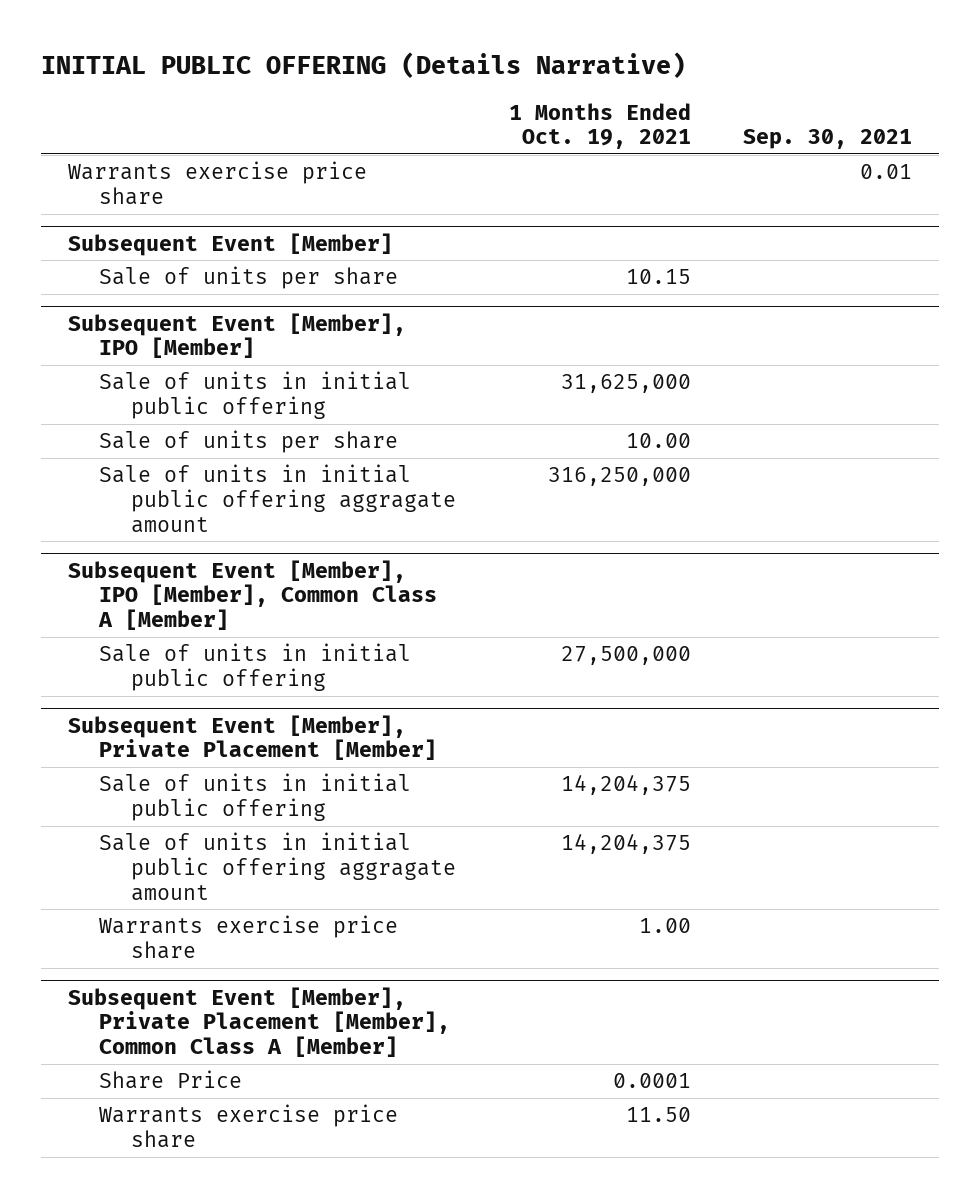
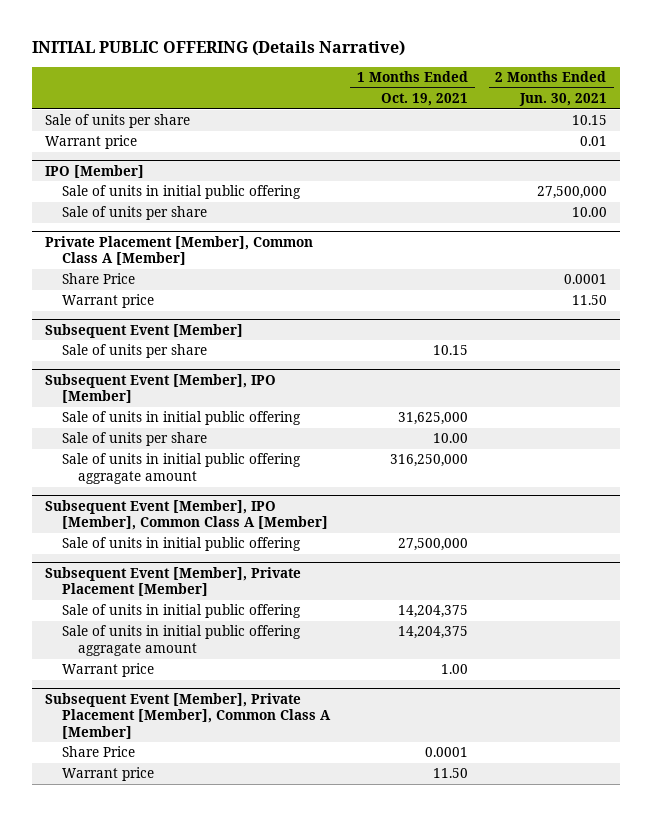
- | 1 Months Ended Oct. 19, 2021 | Sep. 30, 2021
+ | 1 Months Ended Oct. 19, 2021 | 2 Months Ended Jun. 30, 2021
- Warrants exercise price share | | 0.01
+ Sale of units per share | | 10.15
+ Warrant price | | 0.01
+ IPO [Member]
+ Sale of units in initial public offering | | 27,500,000
+ Sale of units per share | | 10.00
+ Private Placement [Member], Common Class A [Member]
+ Share Price | | 0.0001
+ Warrant price | | 11.50
@ Subsequent Event [Member], Private Placement [Member]
- Warrants exercise price share | 1.00 |
+ Warrant price | 1.00 |
@ Subsequent Event [Member], Private Placement [Member], Common Class A [Member]
- Warrants exercise price share | 11.50 |
+ Warrant price | 11.50 |

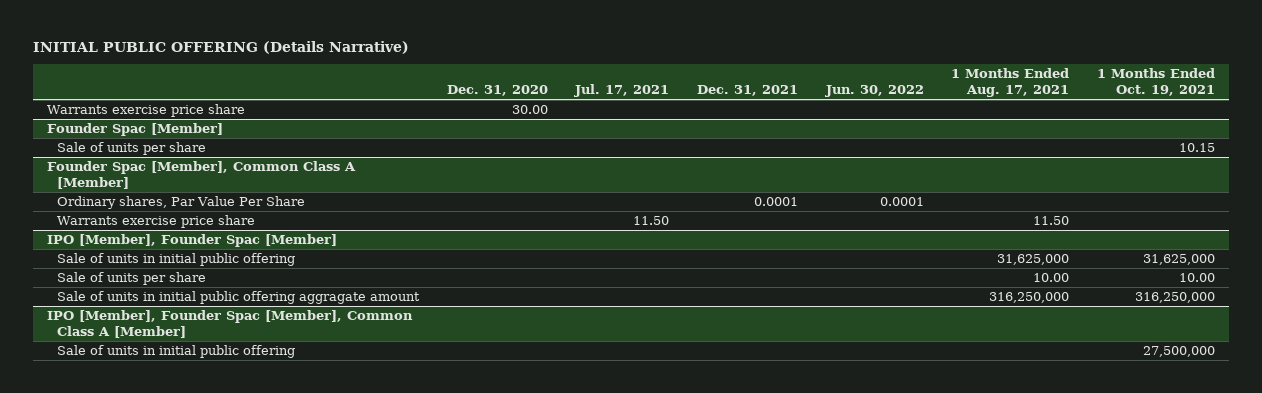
- | 1 Months Ended Oct. 19, 2021 | 2 Months Ended Jun. 30, 2021
+ | Dec. 31, 2020 | Jul. 17, 2021 | Dec. 31, 2021 | Jun. 30, 2022 | 1 Months Ended Aug. 17, 2021 | 1 Months Ended Oct. 19, 2021
- Sale of units per share | | 10.15
- Warrant price | | 0.01
- IPO [Member]
- Sale of units in initial public offering | | 27,500,000
- Sale of units per share | | 10.00
- Private Placement [Member], Common Class A [Member]
- Share Price | | 0.0001
- Warrant price | | 11.50
- Subsequent Event [Member]
+ Warrants exercise price share | 30.00 | | | | |
+ Founder Spac [Member]
- Subsequent Event [Member], IPO [Member]
+ Founder Spac [Member], Common Class A [Member]
+ Ordinary shares, Par Value Per Share | | | 0.0001 | 0.0001 | |
+ Warrants exercise price share | | 11.50 | | | 11.50 |
+ IPO [Member], Founder Spac [Member]
- Subsequent Event [Member], IPO [Member], Common Class A [Member]
+ IPO [Member], Founder Spac [Member], Common Class A [Member]
- Subsequent Event [Member], Private Placement [Member]
- Sale of units in initial public offering | 14,204,375 |
- Sale of units in initial public offering aggragate amount | 14,204,375 |
- Warrant price | 1.00 |
- Subsequent Event [Member], Private Placement [Member], Common Class A [Member]
- Share Price | 0.0001 |
- Warrant price | 11.50 |

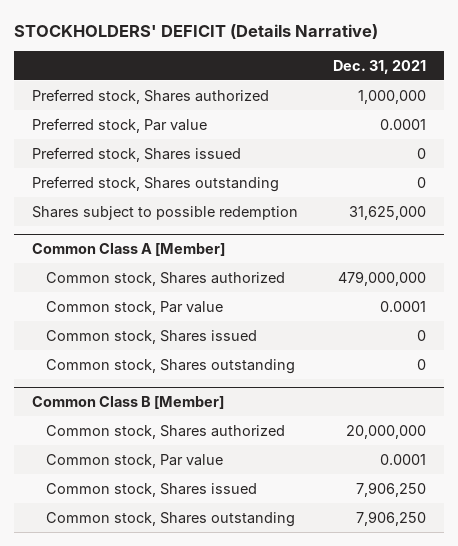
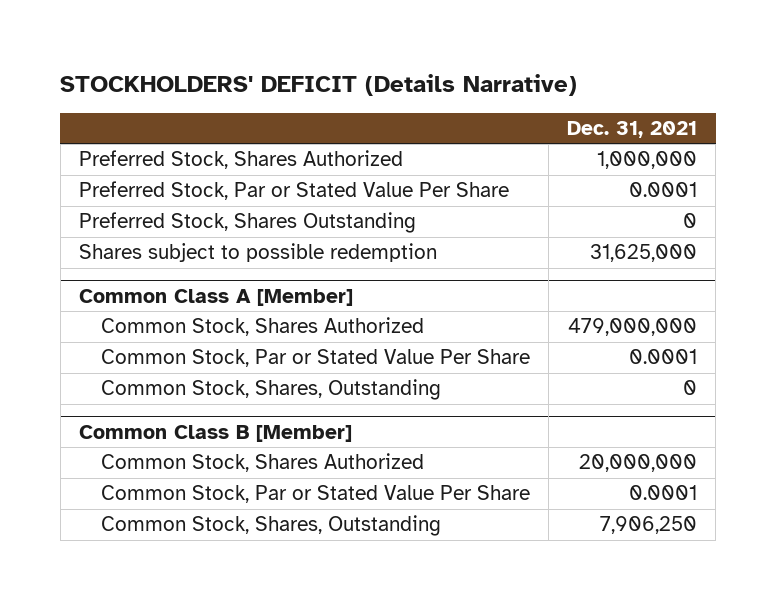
- Preferred stock, Shares authorized | 1,000,000
- Preferred stock, Par value | 0.0001
- Preferred stock, Shares issued | 0
- Preferred stock, Shares outstanding | 0
+ Preferred Stock, Shares Authorized | 1,000,000
+ Preferred Stock, Par or Stated Value Per Share | 0.0001
+ Preferred Stock, Shares Outstanding | 0
@ Common Class A [Member]
- Common stock, Shares authorized | 479,000,000
- Common stock, Par value | 0.0001
- Common stock, Shares issued | 0
- Common stock, Shares outstanding | 0
+ Common Stock, Shares Authorized | 479,000,000
+ Common Stock, Par or Stated Value Per Share | 0.0001
+ Common Stock, Shares, Outstanding | 0
@ Common Class B [Member]
- Common stock, Shares authorized | 20,000,000
- Common stock, Par value | 0.0001
- Common stock, Shares issued | 7,906,250
- Common stock, Shares outstanding | 7,906,250
+ Common Stock, Shares Authorized | 20,000,000
+ Common Stock, Par or Stated Value Per Share | 0.0001
+ Common Stock, Shares, Outstanding | 7,906,250

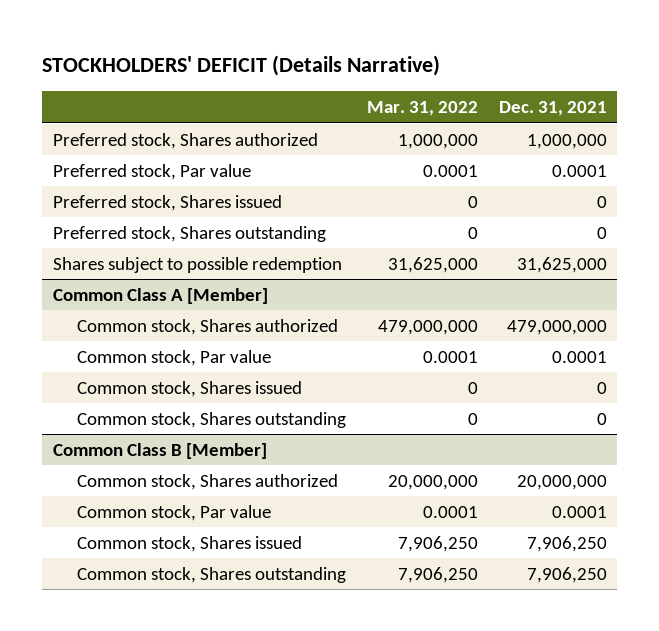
- | Dec. 31, 2021
+ | Mar. 31, 2022 | Dec. 31, 2021
- Preferred Stock, Shares Authorized | 1,000,000
- Preferred Stock, Par or Stated Value Per Share | 0.0001
- Preferred Stock, Shares Outstanding | 0
+ Preferred stock, Shares authorized | 1,000,000 | 1,000,000
+ Preferred stock, Par value | 0.0001 | 0.0001
+ Preferred stock, Shares issued | 0 | 0
+ Preferred stock, Shares outstanding | 0 | 0
@ Common Class A [Member]
- Common Stock, Shares Authorized | 479,000,000
- Common Stock, Par or Stated Value Per Share | 0.0001
- Common Stock, Shares, Outstanding | 0
+ Common stock, Shares authorized | 479,000,000 | 479,000,000
+ Common stock, Par value | 0.0001 | 0.0001
+ Common stock, Shares issued | 0 | 0
+ Common stock, Shares outstanding | 0 | 0
@ Common Class B [Member]
- Common Stock, Shares Authorized | 20,000,000
- Common Stock, Par or Stated Value Per Share | 0.0001
- Common Stock, Shares, Outstanding | 7,906,250
+ Common stock, Shares authorized | 20,000,000 | 20,000,000
+ Common stock, Par value | 0.0001 | 0.0001
+ Common stock, Shares issued | 7,906,250 | 7,906,250
+ Common stock, Shares outstanding | 7,906,250 | 7,906,250

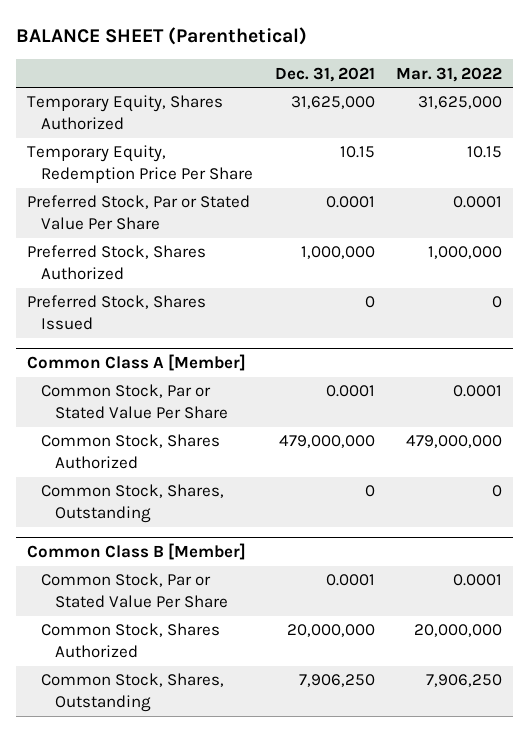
- STOCKHOLDERS' DEFICIT (Details Narrative)
+ BALANCE SHEET (Parenthetical)
- | Mar. 31, 2022 | Dec. 31, 2021
+ | Dec. 31, 2021 | Mar. 31, 2022
- Preferred stock, Shares authorized | 1,000,000 | 1,000,000
- Preferred stock, Par value | 0.0001 | 0.0001
- Preferred stock, Shares issued | 0 | 0
- Preferred stock, Shares outstanding | 0 | 0
- Shares subject to possible redemption | 31,625,000 | 31,625,000
+ Temporary Equity, Shares Authorized | 31,625,000 | 31,625,000
+ Temporary Equity, Redemption Price Per Share | 10.15 | 10.15
+ Preferred Stock, Par or Stated Value Per Share | 0.0001 | 0.0001
+ Preferred Stock, Shares Authorized | 1,000,000 | 1,000,000
+ Preferred Stock, Shares Issued | 0 | 0
@ Common Class A [Member]
- Common stock, Shares authorized | 479,000,000 | 479,000,000
- Common stock, Par value | 0.0001 | 0.0001
- Common stock, Shares issued | 0 | 0
- Common stock, Shares outstanding | 0 | 0
+ Common Stock, Par or Stated Value Per Share | 0.0001 | 0.0001
+ Common Stock, Shares Authorized | 479,000,000 | 479,000,000
+ Common Stock, Shares, Outstanding | 0 | 0
@ Common Class B [Member]
- Common stock, Shares authorized | 20,000,000 | 20,000,000
- Common stock, Par value | 0.0001 | 0.0001
- Common stock, Shares issued | 7,906,250 | 7,906,250
- Common stock, Shares outstanding | 7,906,250 | 7,906,250
+ Common Stock, Par or Stated Value Per Share | 0.0001 | 0.0001
+ Common Stock, Shares Authorized | 20,000,000 | 20,000,000
+ Common Stock, Shares, Outstanding | 7,906,250 | 7,906,250

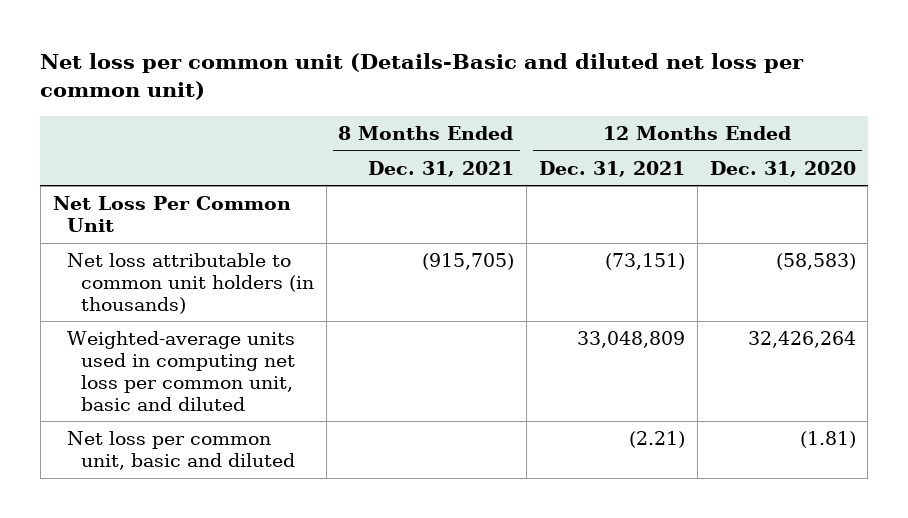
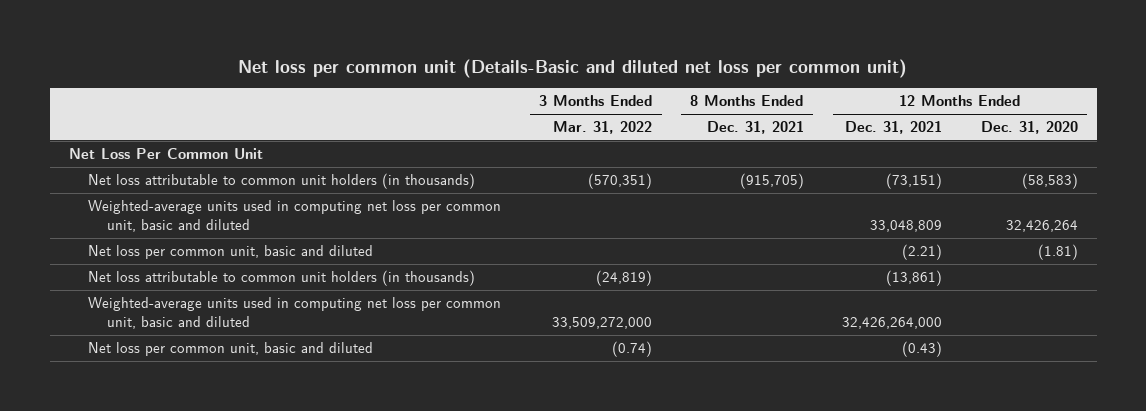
- | 8 Months Ended Dec. 31, 2021 | 12 Months Ended Dec. 31, 2021 | 12 Months Ended Dec. 31, 2020
+ | 3 Months Ended Mar. 31, 2022 | 8 Months Ended Dec. 31, 2021 | 12 Months Ended Dec. 31, 2021 | 12 Months Ended Dec. 31, 2020
+ Net loss attributable to common unit holders (in thousands) | (24,819) | | (13,861) |
+ Weighted-average units used in computing net loss per common unit, basic and diluted | 33,509,272,000 | | 32,426,264,000 |
+ Net loss per common unit, basic and diluted | (0.74) | | (0.43) |

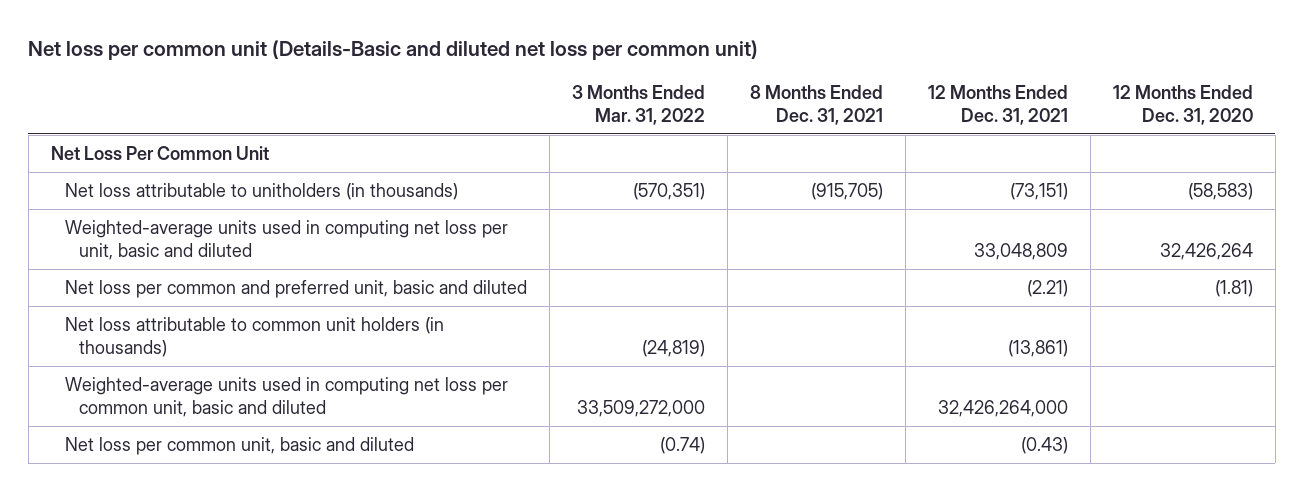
- Net loss attributable to common unit holders (in thousands) | (570,351) | (915,705) | (73,151) | (58,583)
- Weighted-average units used in computing net loss per common unit, basic and diluted | | | 33,048,809 | 32,426,264
- Net loss per common unit, basic and diluted | | | (2.21) | (1.81)
+ Net loss attributable to unitholders (in thousands) | (570,351) | (915,705) | (73,151) | (58,583)
+ Weighted-average units used in computing net loss per unit, basic and diluted | | | 33,048,809 | 32,426,264
+ Net loss per common and preferred unit, basic and diluted | | | (2.21) | (1.81)

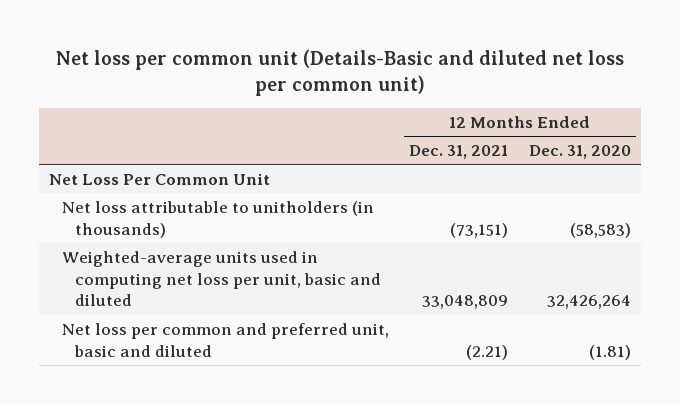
- | 3 Months Ended Mar. 31, 2022 | 8 Months Ended Dec. 31, 2021 | 12 Months Ended Dec. 31, 2021 | 12 Months Ended Dec. 31, 2020
+ | 12 Months Ended Dec. 31, 2021 | 12 Months Ended Dec. 31, 2020
- Net loss attributable to common unit holders (in thousands) | (24,819) | | (13,861) |
- Weighted-average units used in computing net loss per common unit, basic and diluted | 33,509,272,000 | | 32,426,264,000 |
- Net loss per common unit, basic and diluted | (0.74) | | (0.43) |

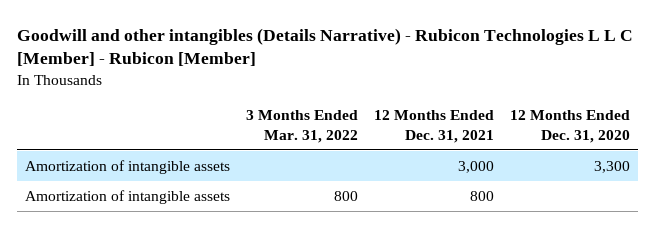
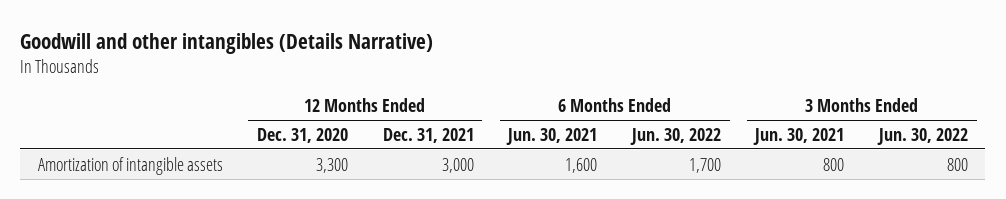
- Goodwill and other intangibles (Details Narrative) - Rubicon Technologies L L C [Member] - Rubicon [Member]
+ Goodwill and other intangibles (Details Narrative)
- | 3 Months Ended Mar. 31, 2022 | 12 Months Ended Dec. 31, 2021 | 12 Months Ended Dec. 31, 2020
+ | 12 Months Ended Dec. 31, 2020 | 12 Months Ended Dec. 31, 2021 | 6 Months Ended Jun. 30, 2021 | 6 Months Ended Jun. 30, 2022 | 3 Months Ended Jun. 30, 2021 | 3 Months Ended Jun. 30, 2022
- Amortization of intangible assets | 800 | 800 |

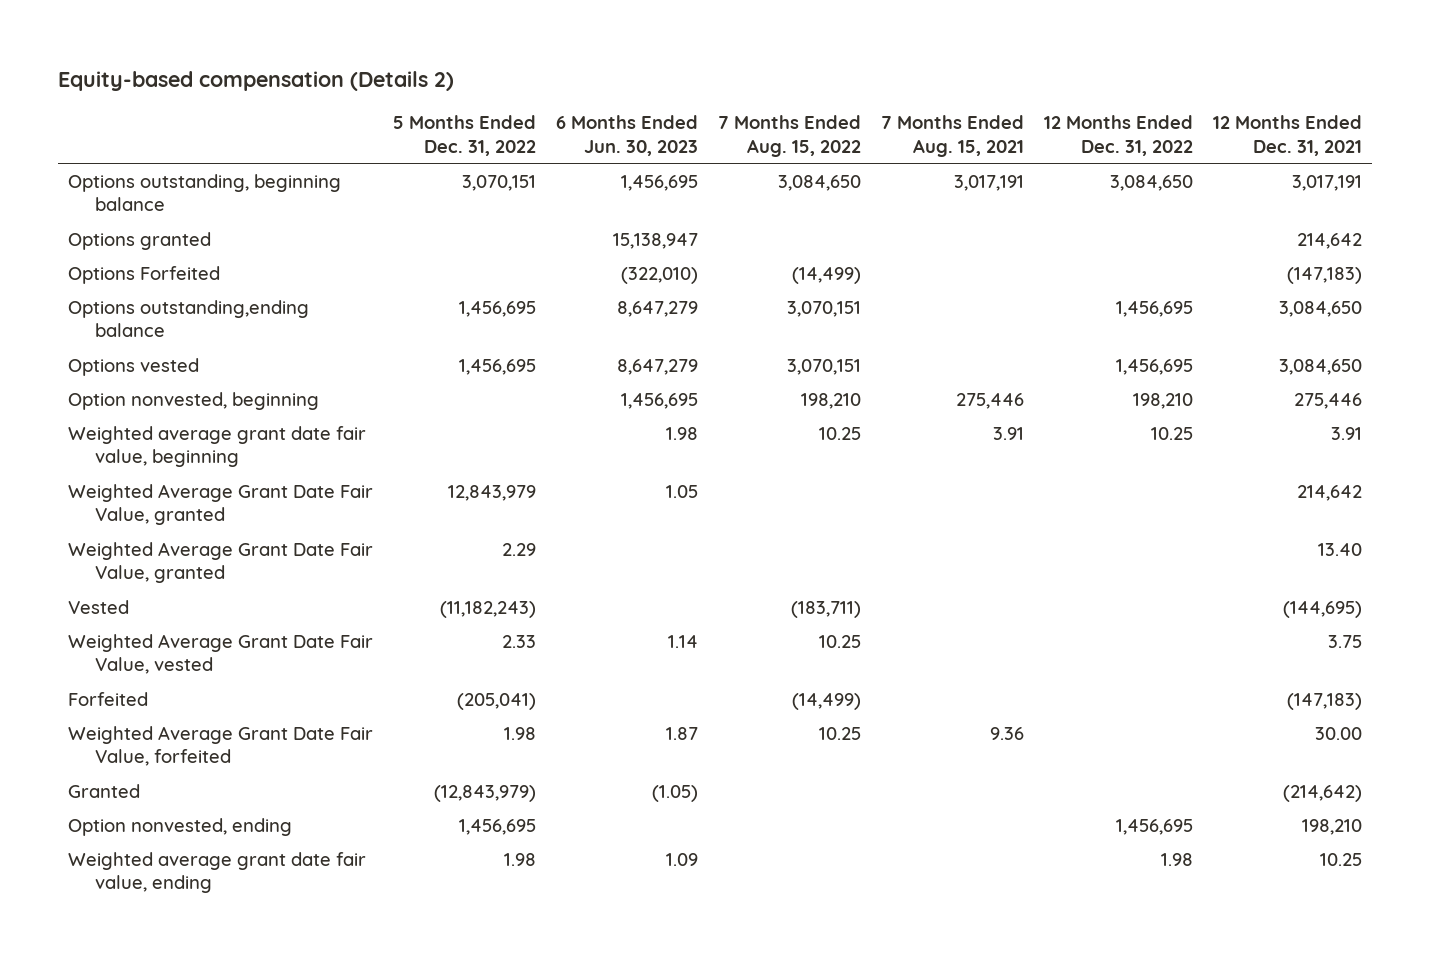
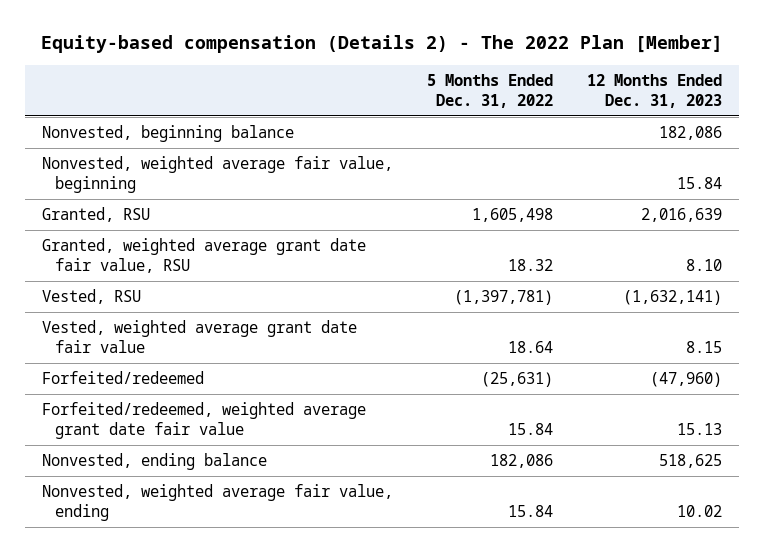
- Equity-based compensation (Details 2)
+ Equity-based compensation (Details 2) - The 2022 Plan [Member]
- | 5 Months Ended Dec. 31, 2022 | 6 Months Ended Jun. 30, 2023 | 7 Months Ended Aug. 15, 2022 | 7 Months Ended Aug. 15, 2021 | 12 Months Ended Dec. 31, 2022 | 12 Months Ended Dec. 31, 2021
+ | 5 Months Ended Dec. 31, 2022 | 12 Months Ended Dec. 31, 2023
- Options outstanding, beginning balance | 3,070,151 | 1,456,695 | 3,084,650 | 3,017,191 | 3,084,650 | 3,017,191
- Options granted | | 15,138,947 | | | | 214,642
- Options Forfeited | | (322,010) | (14,499) | | | (147,183)
- Options outstanding,ending balance | 1,456,695 | 8,647,279 | 3,070,151 | | 1,456,695 | 3,084,650
- Options vested | 1,456,695 | 8,647,279 | 3,070,151 | | 1,456,695 | 3,084,650
- Option nonvested, beginning | | 1,456,695 | 198,210 | 275,446 | 198,210 | 275,446
- Weighted average grant date fair value, beginning | | 1.98 | 10.25 | 3.91 | 10.25 | 3.91
- Weighted Average Grant Date Fair Value, granted | 12,843,979 | 1.05 | | | | 214,642
- Weighted Average Grant Date Fair Value, granted | 2.29 | | | | | 13.40
- Vested | (11,182,243) | | (183,711) | | | (144,695)
- Weighted Average Grant Date Fair Value, vested | 2.33 | 1.14 | 10.25 | | | 3.75
- Forfeited | (205,041) | | (14,499) | | | (147,183)
- Weighted Average Grant Date Fair Value, forfeited | 1.98 | 1.87 | 10.25 | 9.36 | | 30.00
- Granted | (12,843,979) | (1.05) | | | | (214,642)
- Option nonvested, ending | 1,456,695 | | | | 1,456,695 | 198,210
- Weighted average grant date fair value, ending | 1.98 | 1.09 | | | 1.98 | 10.25
+ Nonvested, beginning balance | | 182,086
+ Nonvested, weighted average fair value, beginning | | 15.84
+ Granted, RSU | 1,605,498 | 2,016,639
+ Granted, weighted average grant date fair value, RSU | 18.32 | 8.10
+ Vested, RSU | (1,397,781) | (1,632,141)
+ Vested, weighted average grant date fair value | 18.64 | 8.15
+ Forfeited/redeemed | (25,631) | (47,960)
+ Forfeited/redeemed, weighted average grant date fair value | 15.84 | 15.13
+ Nonvested, ending balance | 182,086 | 518,625
+ Nonvested, weighted average fair value, ending | 15.84 | 10.02

